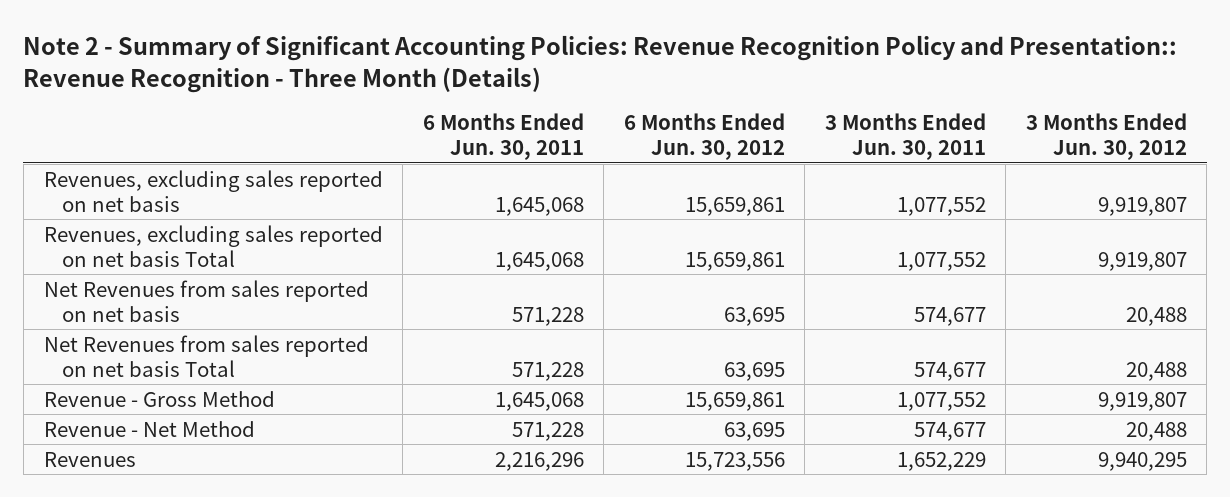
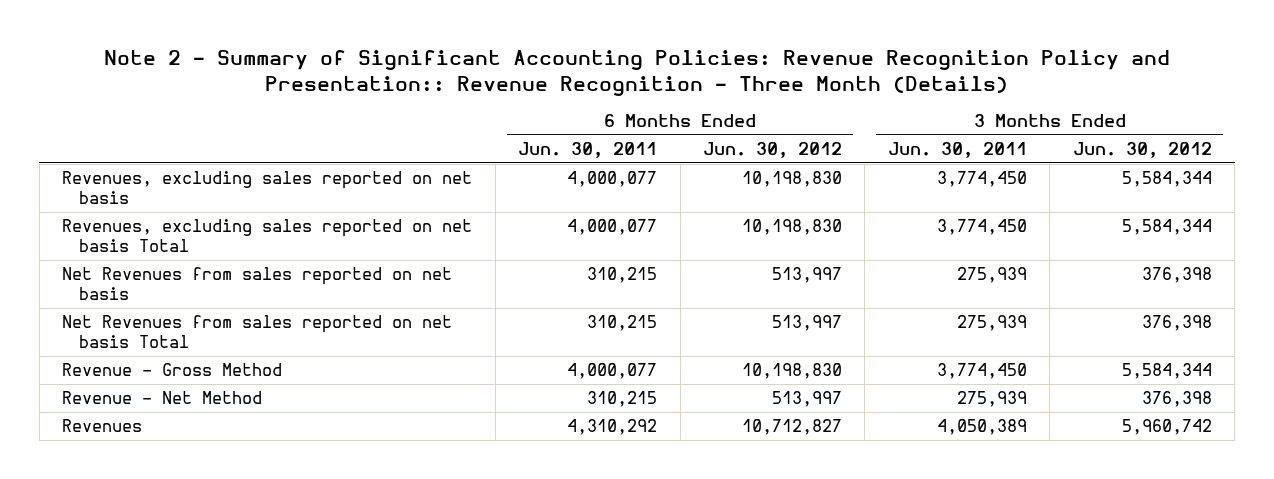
- Revenues, excluding sales reported on net basis | 1,645,068 | 15,659,861 | 1,077,552 | 9,919,807
- Revenues, excluding sales reported on net basis Total | 1,645,068 | 15,659,861 | 1,077,552 | 9,919,807
- Net Revenues from sales reported on net basis | 571,228 | 63,695 | 574,677 | 20,488
- Net Revenues from sales reported on net basis Total | 571,228 | 63,695 | 574,677 | 20,488
- Revenue - Gross Method | 1,645,068 | 15,659,861 | 1,077,552 | 9,919,807
- Revenue - Net Method | 571,228 | 63,695 | 574,677 | 20,488
- Revenues | 2,216,296 | 15,723,556 | 1,652,229 | 9,940,295
+ Revenues, excluding sales reported on net basis | 4,000,077 | 10,198,830 | 3,774,450 | 5,584,344
+ Revenues, excluding sales reported on net basis Total | 4,000,077 | 10,198,830 | 3,774,450 | 5,584,344
+ Net Revenues from sales reported on net basis | 310,215 | 513,997 | 275,939 | 376,398
+ Net Revenues from sales reported on net basis Total | 310,215 | 513,997 | 275,939 | 376,398
+ Revenue - Gross Method | 4,000,077 | 10,198,830 | 3,774,450 | 5,584,344
+ Revenue - Net Method | 310,215 | 513,997 | 275,939 | 376,398
+ Revenues | 4,310,292 | 10,712,827 | 4,050,389 | 5,960,742

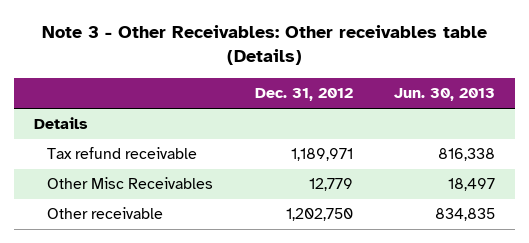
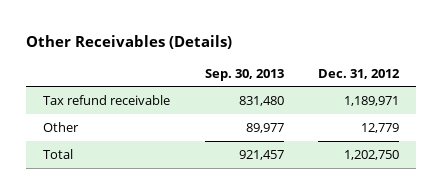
- Note 3 - Other Receivables: Other receivables table (Details)
+ Other Receivables (Details)
- | Dec. 31, 2012 | Jun. 30, 2013
+ | Sep. 30, 2013 | Dec. 31, 2012
- Details
- Other Misc Receivables | 12,779 | 18,497
- Other receivable | 1,202,750 | 834,835
+ Other | 89,977 | 12,779
+ Total | 921,457 | 1,202,750

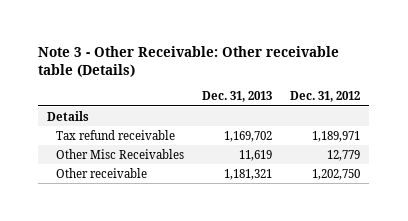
- Other Receivables (Details)
+ Note 3 - Other Receivable: Other receivable table (Details)
- | Sep. 30, 2013 | Dec. 31, 2012
+ | Dec. 31, 2013 | Dec. 31, 2012
+ Details
- Other | 89,977 | 12,779
- Total | 921,457 | 1,202,750
+ Other Misc Receivables | 11,619 | 12,779
+ Other receivable | 1,181,321 | 1,202,750

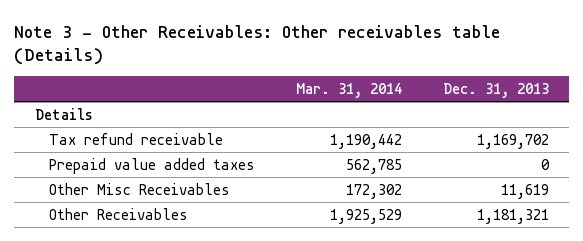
- Note 3 - Other Receivable: Other receivable table (Details)
+ Note 3 - Other Receivables: Other receivables table (Details)
- | Dec. 31, 2013 | Dec. 31, 2012
+ | Mar. 31, 2014 | Dec. 31, 2013
+ Prepaid value added taxes | 562,785 | 0
- Other receivable | 1,181,321 | 1,202,750
+ Other Receivables | 1,925,529 | 1,181,321

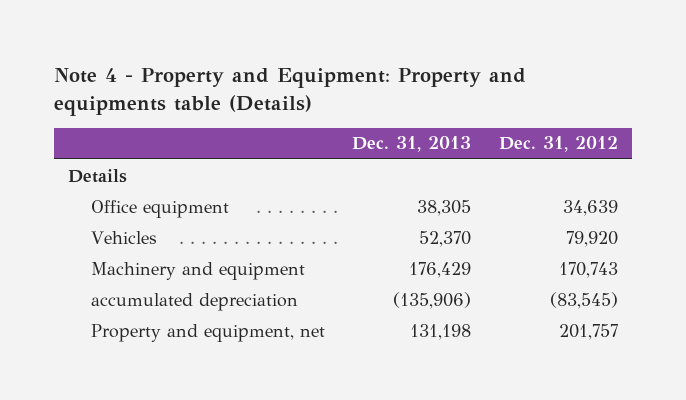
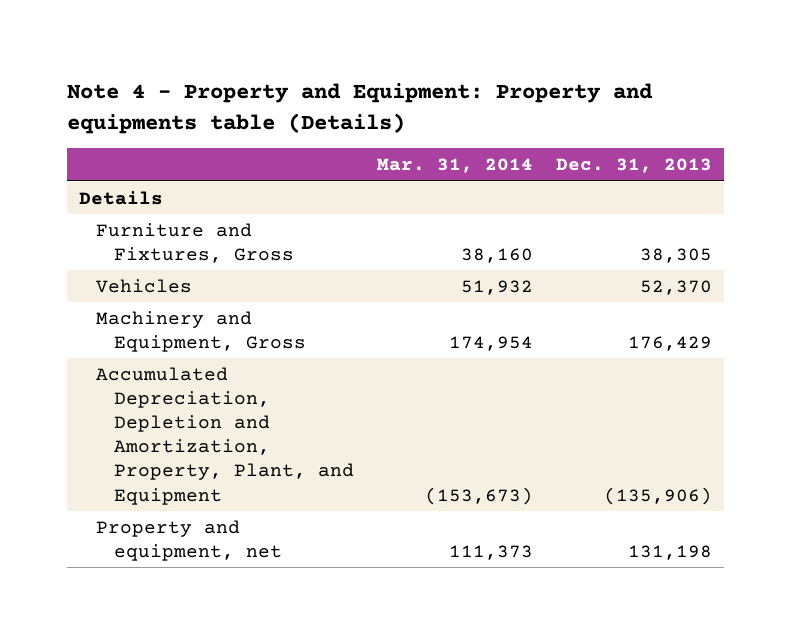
- | Dec. 31, 2013 | Dec. 31, 2012
+ | Mar. 31, 2014 | Dec. 31, 2013
- Office equipment | 38,305 | 34,639
+ Furniture and Fixtures, Gross | 38,160 | 38,305
- Machinery and equipment | 176,429 | 170,743
- accumulated depreciation | (135,906) | (83,545)
+ Machinery and Equipment, Gross | 174,954 | 176,429
+ Accumulated Depreciation, Depletion and Amortization, Property, Plant, and Equipment | (153,673) | (135,906)

